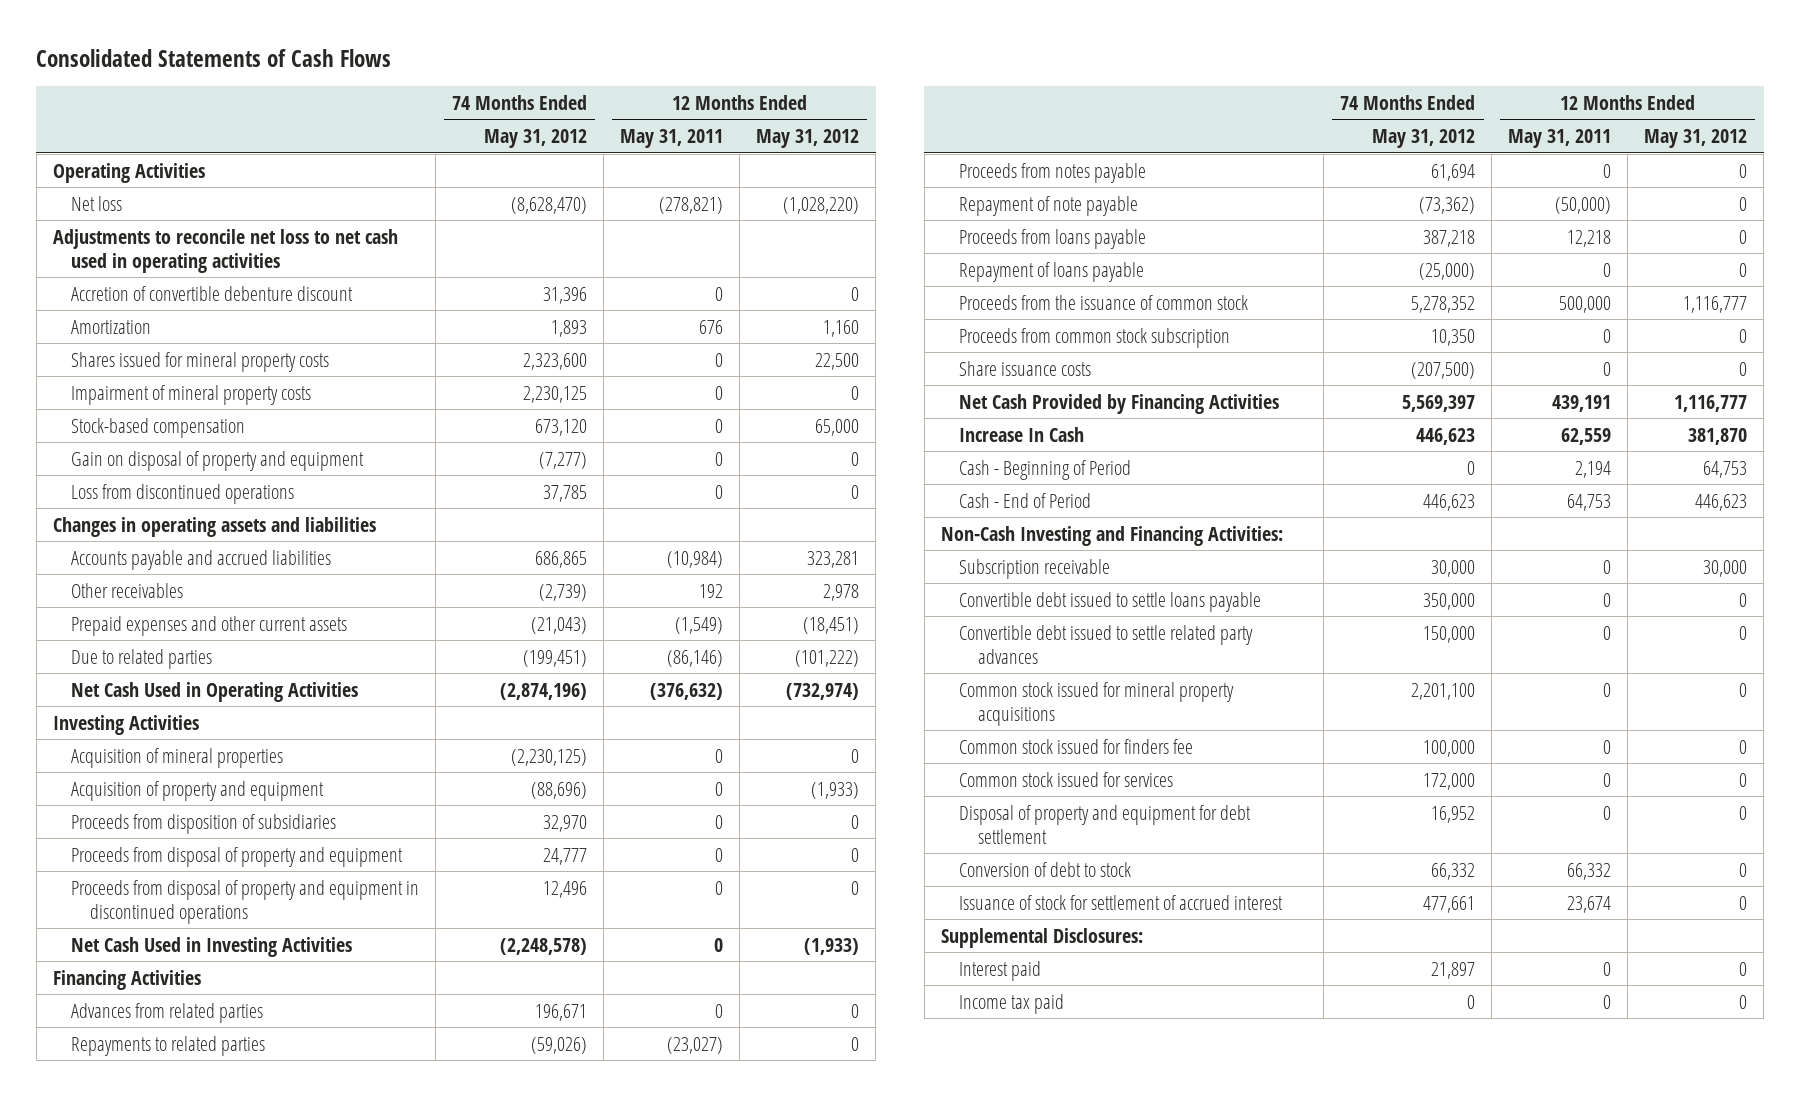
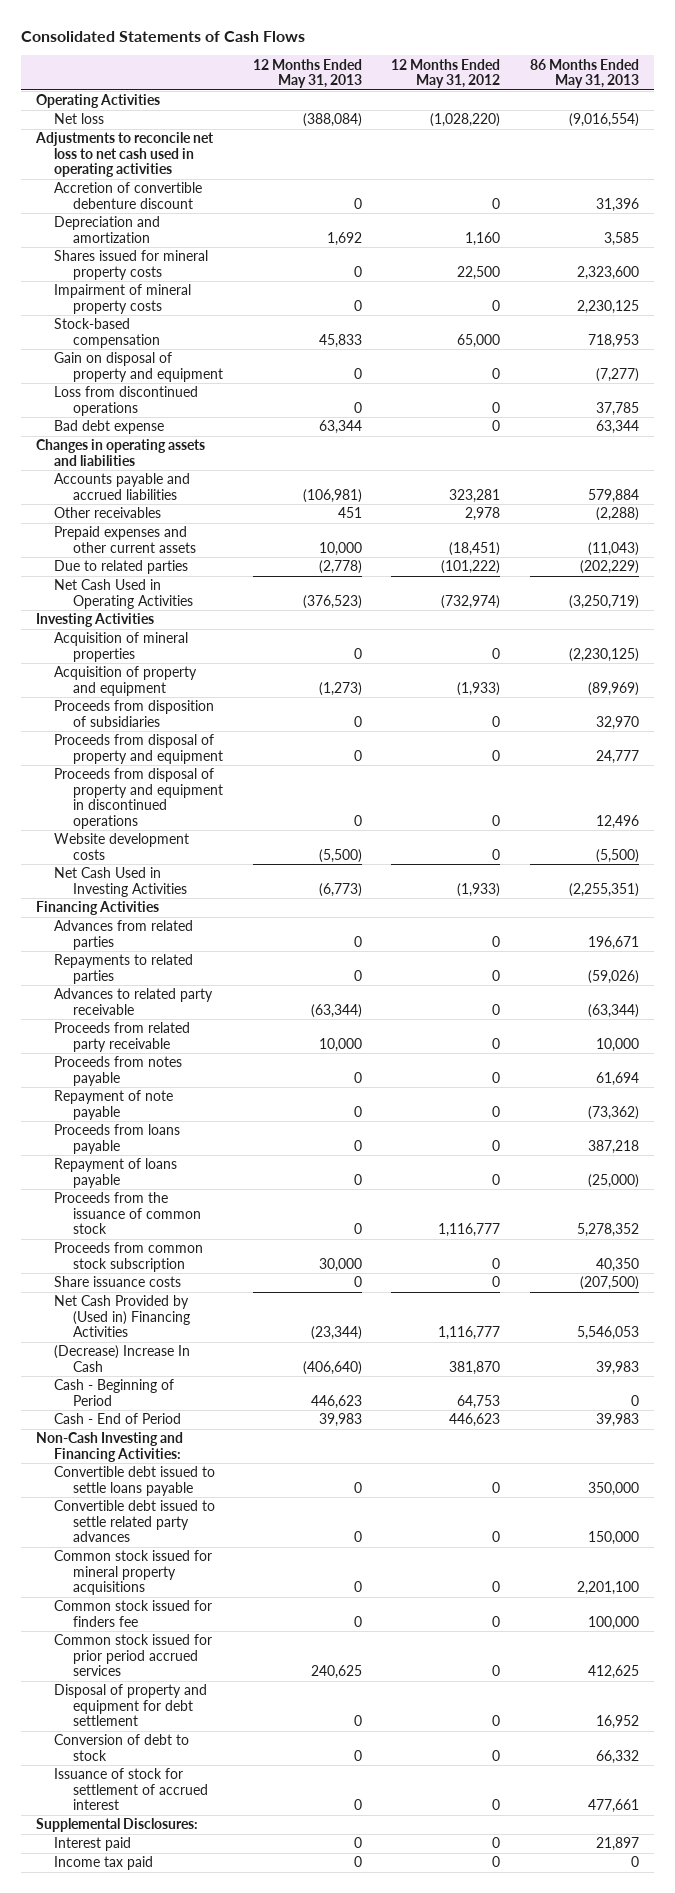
- | 74 Months Ended May 31, 2012 | 12 Months Ended May 31, 2011 | 12 Months Ended May 31, 2012
+ | 12 Months Ended May 31, 2013 | 12 Months Ended May 31, 2012 | 86 Months Ended May 31, 2013
- Amortization | 1,893 | 676 | 1,160
+ Depreciation and amortization | 1,692 | 1,160 | 3,585
+ Bad debt expense | 63,344 | 0 | 63,344
+ Website development costs | (5,500) | 0 | (5,500)
+ Advances to related party receivable | (63,344) | 0 | (63,344)
+ Proceeds from related party receivable | 10,000 | 0 | 10,000
- Net Cash Provided by Financing Activities | 5,569,397 | 439,191 | 1,116,777
- Increase In Cash | 446,623 | 62,559 | 381,870
+ Net Cash Provided by (Used in) Financing Activities | (23,344) | 1,116,777 | 5,546,053
+ (Decrease) Increase In Cash | (406,640) | 381,870 | 39,983
- Subscription receivable | 30,000 | 0 | 30,000
- Common stock issued for services | 172,000 | 0 | 0
+ Common stock issued for prior period accrued services | 240,625 | 0 | 412,625

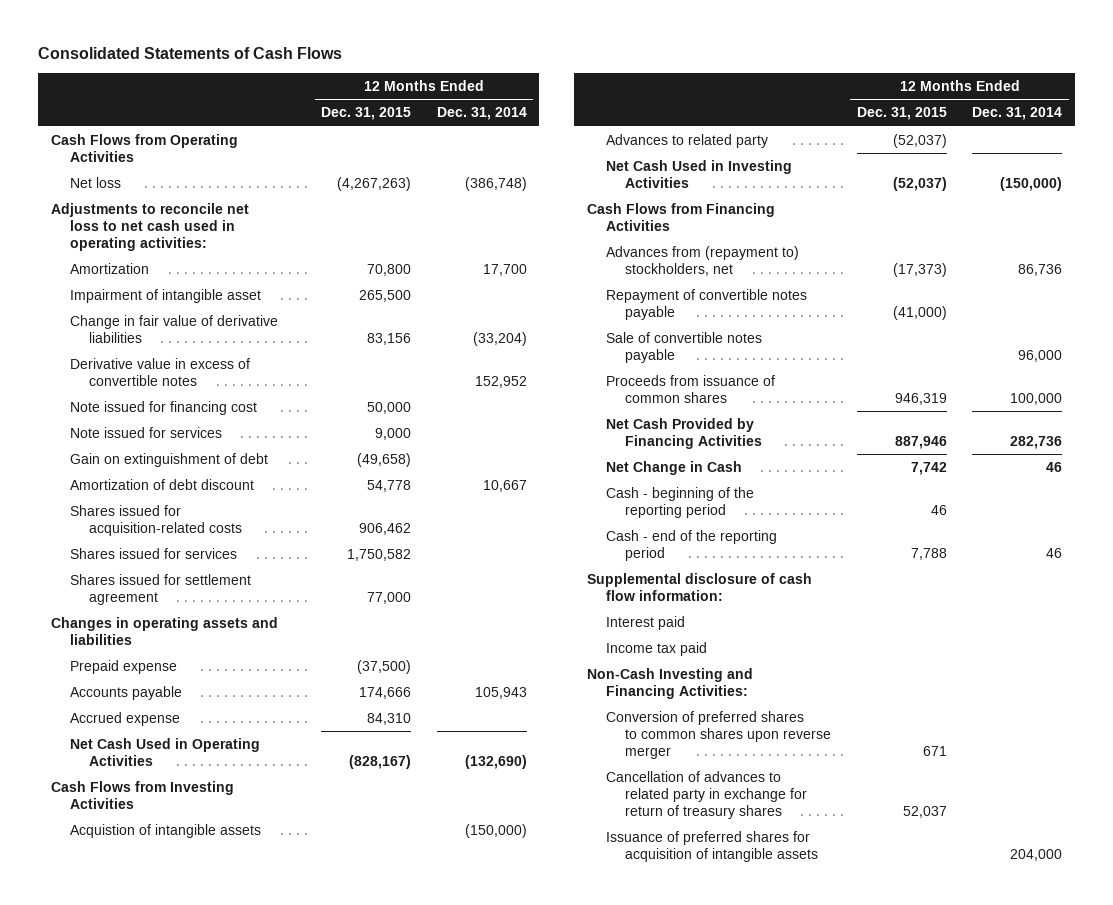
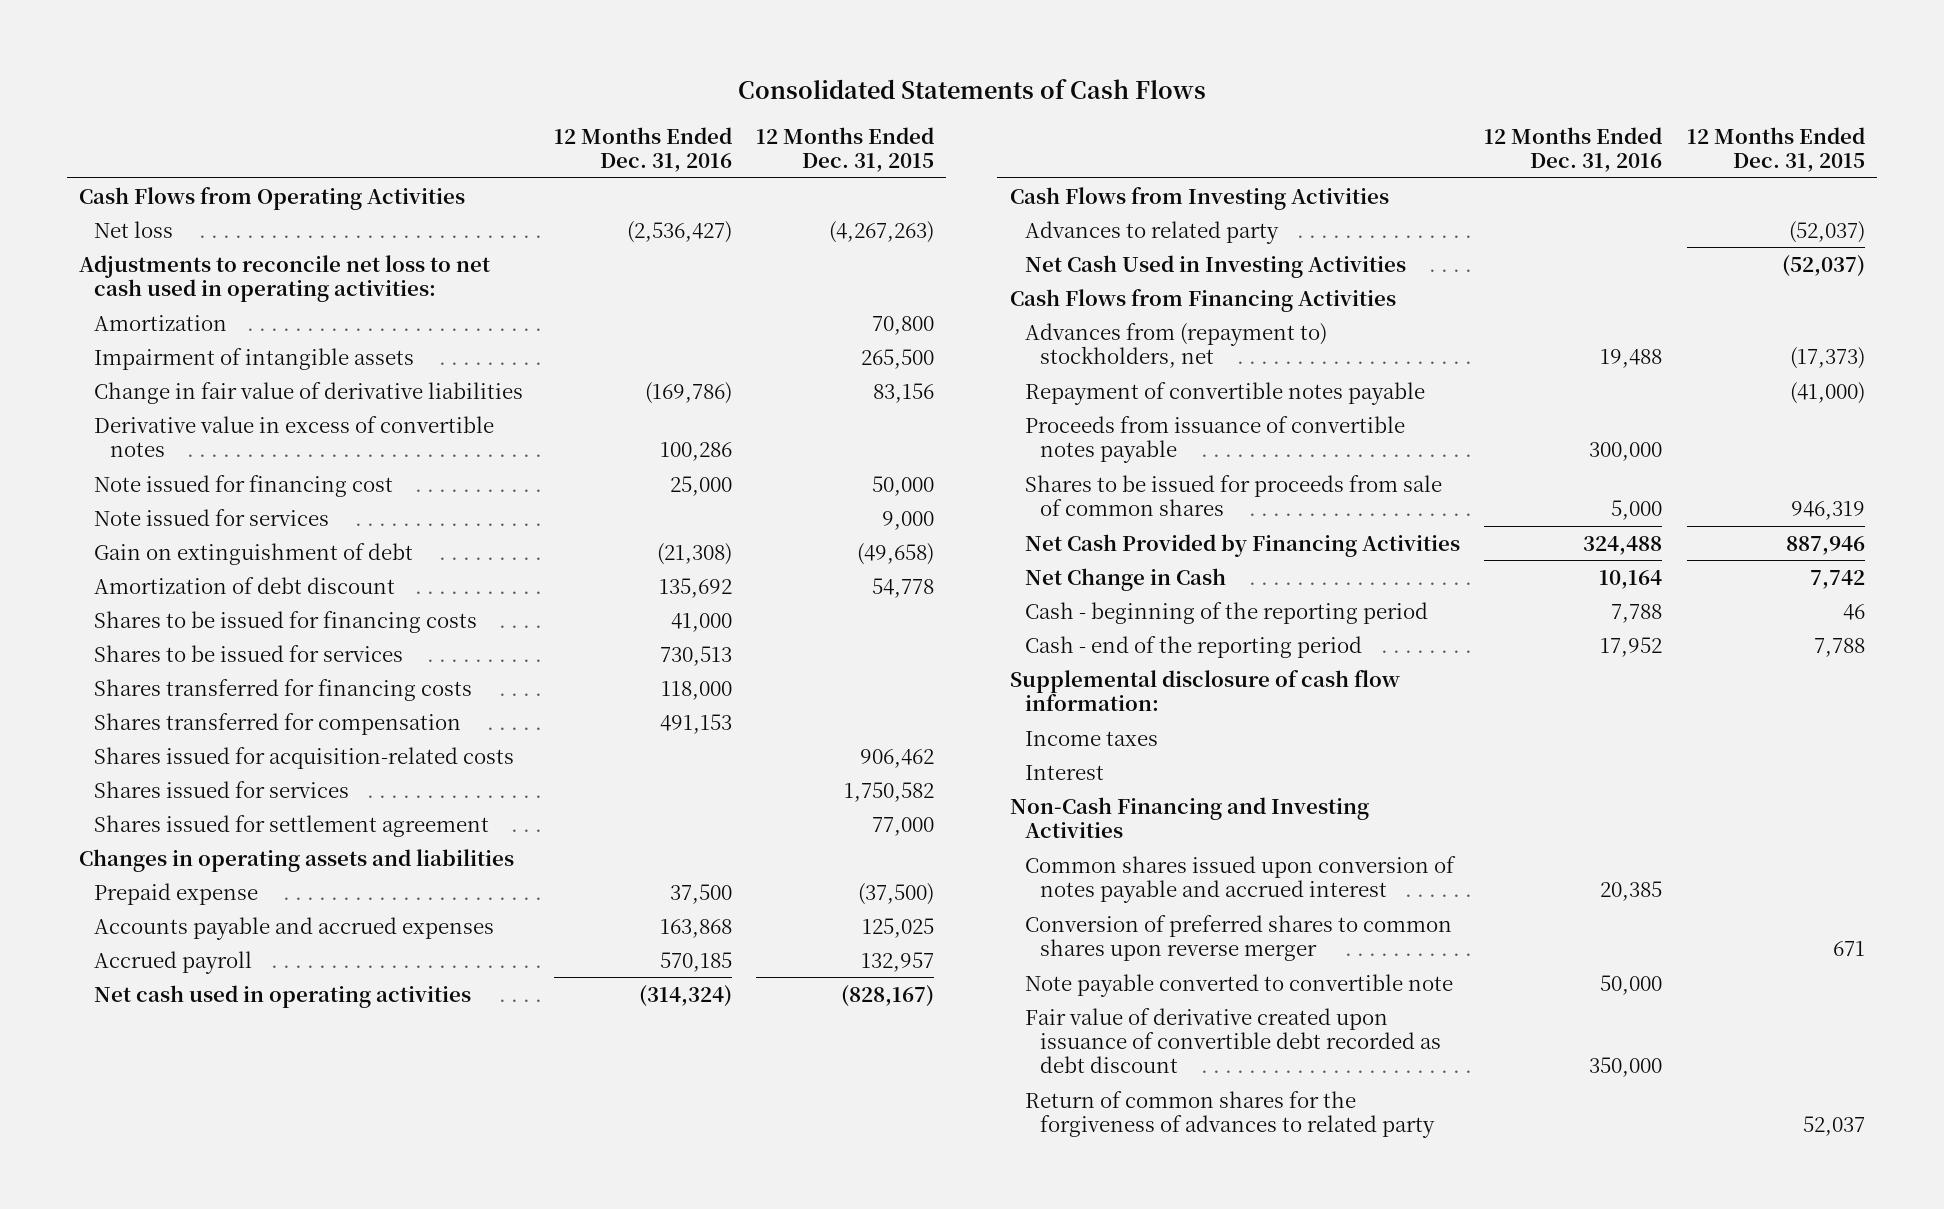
- | 12 Months Ended Dec. 31, 2015 | 12 Months Ended Dec. 31, 2014
+ | 12 Months Ended Dec. 31, 2016 | 12 Months Ended Dec. 31, 2015
- Impairment of intangible asset | 265,500 |
+ Impairment of intangible assets | | 265,500
+ Shares to be issued for financing costs | 41,000 |
+ Shares to be issued for services | 730,513 |
+ Shares transferred for financing costs | 118,000 |
+ Shares transferred for compensation | 491,153 |
- Accounts payable | 174,666 | 105,943
- Accrued expense | 84,310 |
- Net Cash Used in Operating Activities | (828,167) | (132,690)
+ Accounts payable and accrued expenses | 163,868 | 125,025
+ Accrued payroll | 570,185 | 132,957
+ Net cash used in operating activities | (314,324) | (828,167)
- Acquistion of intangible assets | | (150,000)
- Sale of convertible notes payable | | 96,000
- Proceeds from issuance of common shares | 946,319 | 100,000
+ Proceeds from issuance of convertible notes payable | 300,000 |
+ Shares to be issued for proceeds from sale of common shares | 5,000 | 946,319
- Interest paid
- Income tax paid
- Non-Cash Investing and Financing Activities:
+ Income taxes
+ Interest
+ Non-Cash Financing and Investing Activities
+ Common shares issued upon conversion of notes payable and accrued interest | 20,385 |
- Cancellation of advances to related party in exchange for return of treasury shares | 52,037 |
- Issuance of preferred shares for acquisition of intangible assets | | 204,000
+ Note payable converted to convertible note | 50,000 |
+ Fair value of derivative created upon issuance of convertible debt recorded as debt discount | 350,000 |
+ Return of common shares for the forgiveness of advances to related party | | 52,037

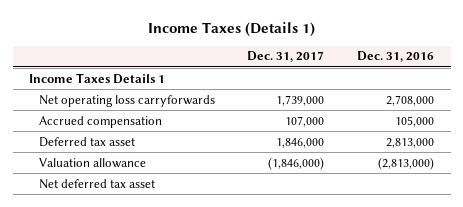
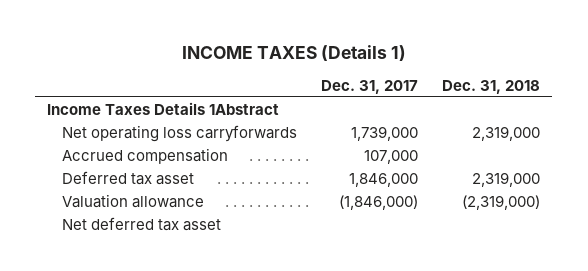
- Income Taxes (Details 1)
+ INCOME TAXES (Details 1)
- | Dec. 31, 2017 | Dec. 31, 2016
+ | Dec. 31, 2017 | Dec. 31, 2018
- Income Taxes Details 1
+ Income Taxes Details 1Abstract

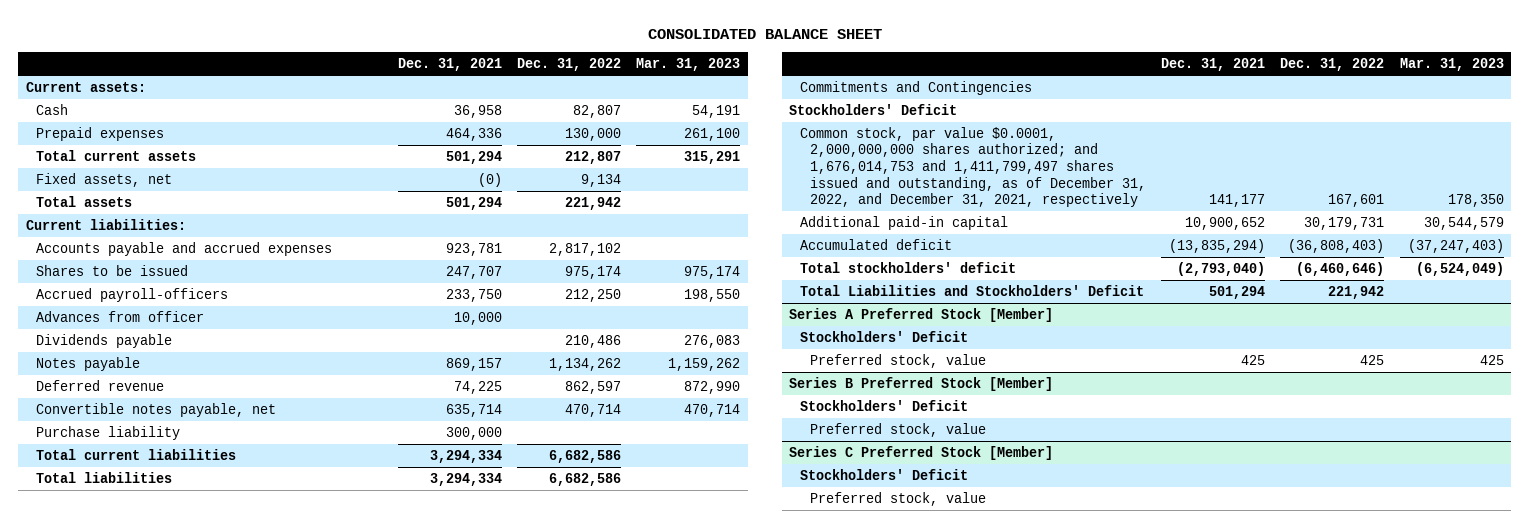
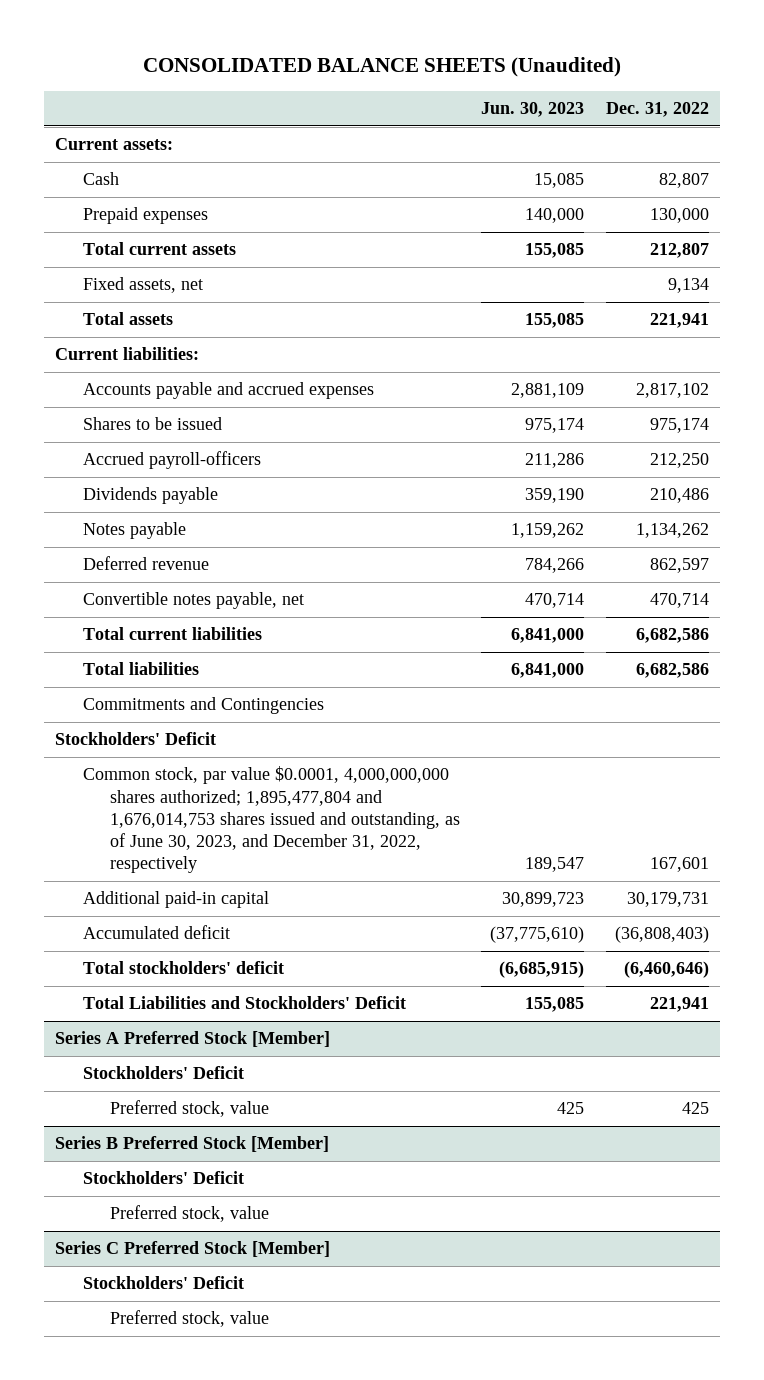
- CONSOLIDATED BALANCE SHEET
+ CONSOLIDATED BALANCE SHEETS (Unaudited)
- | Dec. 31, 2021 | Dec. 31, 2022 | Mar. 31, 2023
+ | Jun. 30, 2023 | Dec. 31, 2022
- Total assets | 501,294 | 221,942 |
+ Total assets | 155,085 | 221,941
- Advances from officer | 10,000 | |
- Purchase liability | 300,000 | |
- Common stock, par value $0.0001, 2,000,000,000 shares authorized; and 1,676,014,753 and 1,411,799,497 shares issued and outstanding, as of December 31, 2022, and December 31, 2021, respectively | 141,177 | 167,601 | 178,350
+ Common stock, par value $0.0001, 4,000,000,000 shares authorized; 1,895,477,804 and 1,676,014,753 shares issued and outstanding, as of June 30, 2023, and December 31, 2022, respectively | 189,547 | 167,601
- Total Liabilities and Stockholders' Deficit | 501,294 | 221,942 |
+ Total Liabilities and Stockholders' Deficit | 155,085 | 221,941

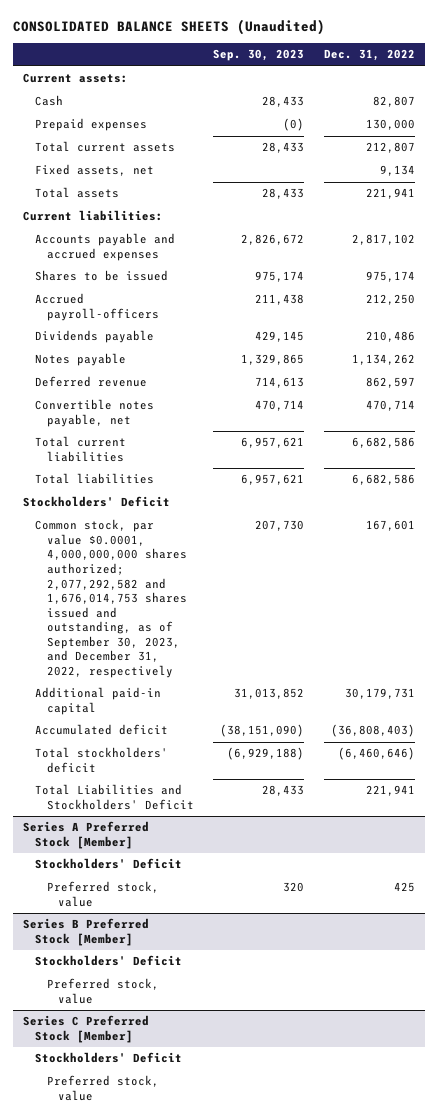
- | Jun. 30, 2023 | Dec. 31, 2022
+ | Sep. 30, 2023 | Dec. 31, 2022
- Commitments and Contingencies
- Common stock, par value $0.0001, 4,000,000,000 shares authorized; 1,895,477,804 and 1,676,014,753 shares issued and outstanding, as of June 30, 2023, and December 31, 2022, respectively | 189,547 | 167,601
+ Common stock, par value $0.0001, 4,000,000,000 shares authorized; 2,077,292,582 and 1,676,014,753 shares issued and outstanding, as of September 30, 2023, and December 31, 2022, respectively | 207,730 | 167,601

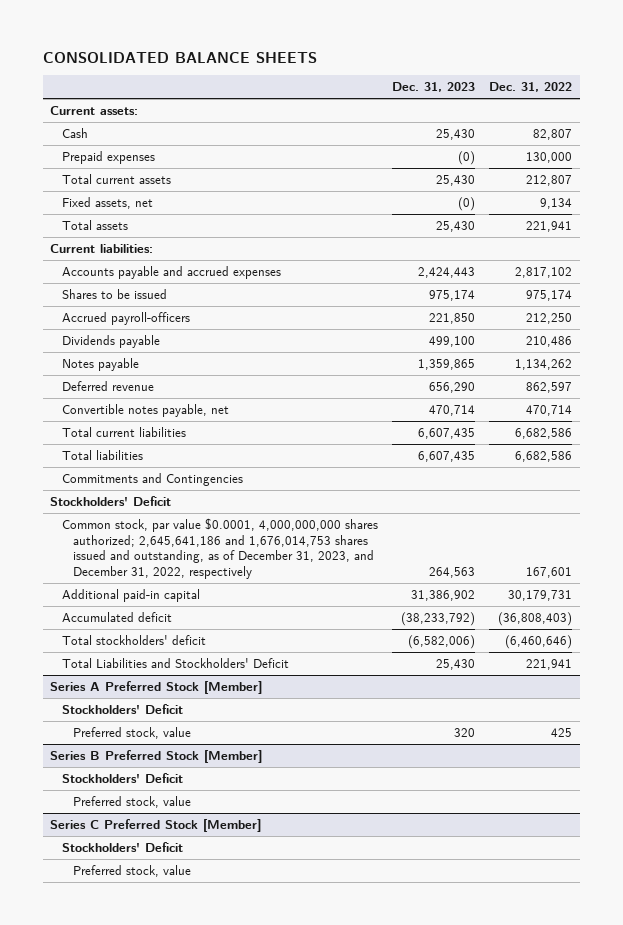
- CONSOLIDATED BALANCE SHEETS (Unaudited)
+ CONSOLIDATED BALANCE SHEETS
- | Sep. 30, 2023 | Dec. 31, 2022
+ | Dec. 31, 2023 | Dec. 31, 2022
+ Commitments and Contingencies
- Common stock, par value $0.0001, 4,000,000,000 shares authorized; 2,077,292,582 and 1,676,014,753 shares issued and outstanding, as of September 30, 2023, and December 31, 2022, respectively | 207,730 | 167,601
+ Common stock, par value $0.0001, 4,000,000,000 shares authorized; 2,645,641,186 and 1,676,014,753 shares issued and outstanding, as of December 31, 2023, and December 31, 2022, respectively | 264,563 | 167,601

